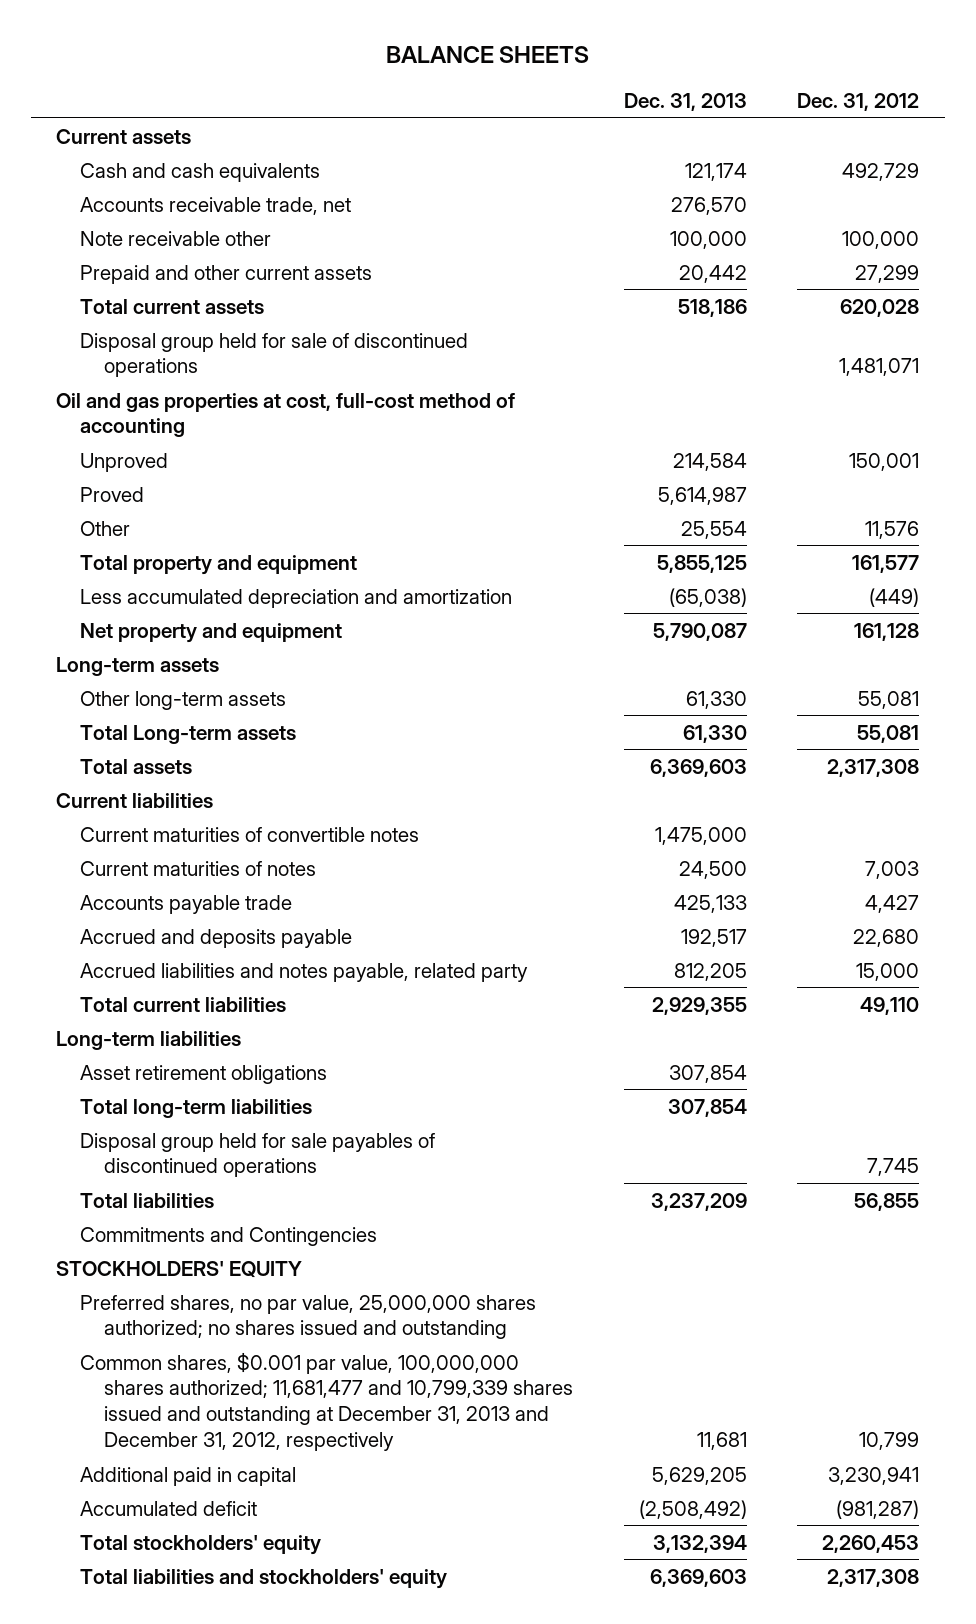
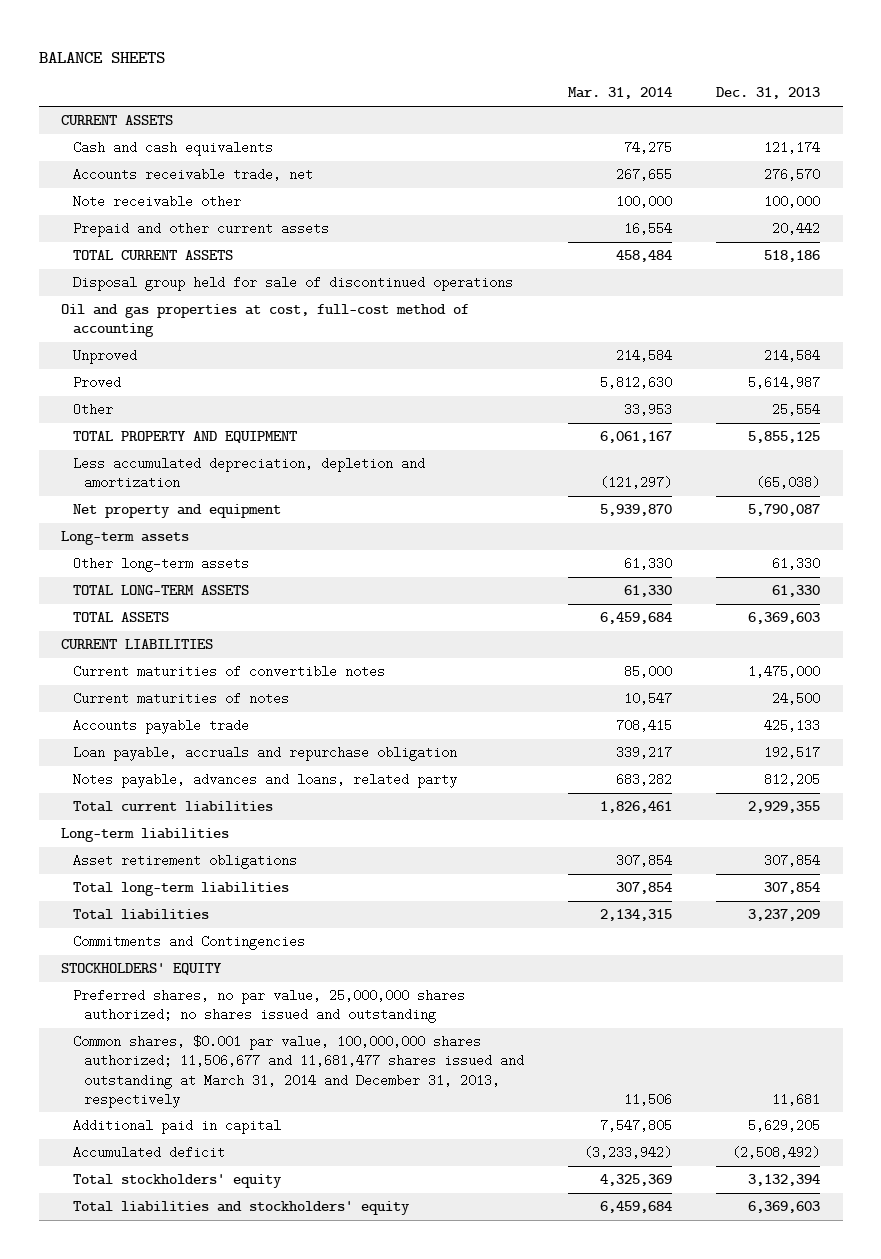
- | Dec. 31, 2013 | Dec. 31, 2012
+ | Mar. 31, 2014 | Dec. 31, 2013
- Current assets
+ CURRENT ASSETS
- Total current assets | 518,186 | 620,028
+ TOTAL CURRENT ASSETS | 458,484 | 518,186
- Total property and equipment | 5,855,125 | 161,577
- Less accumulated depreciation and amortization | (65,038) | (449)
+ TOTAL PROPERTY AND EQUIPMENT | 6,061,167 | 5,855,125
+ Less accumulated depreciation, depletion and amortization | (121,297) | (65,038)
- Total Long-term assets | 61,330 | 55,081
- Total assets | 6,369,603 | 2,317,308
- Current liabilities
+ TOTAL LONG-TERM ASSETS | 61,330 | 61,330
+ TOTAL ASSETS | 6,459,684 | 6,369,603
+ CURRENT LIABILITIES
- Accrued and deposits payable | 192,517 | 22,680
- Accrued liabilities and notes payable, related party | 812,205 | 15,000
+ Loan payable, accruals and repurchase obligation | 339,217 | 192,517
+ Notes payable, advances and loans, related party | 683,282 | 812,205
- Disposal group held for sale payables of discontinued operations | | 7,745
- Common shares, $0.001 par value, 100,000,000 shares authorized; 11,681,477 and 10,799,339 shares issued and outstanding at December 31, 2013 and December 31, 2012, respectively | 11,681 | 10,799
+ Common shares, $0.001 par value, 100,000,000 shares authorized; 11,506,677 and 11,681,477 shares issued and outstanding at March 31, 2014 and December 31, 2013, respectively | 11,506 | 11,681

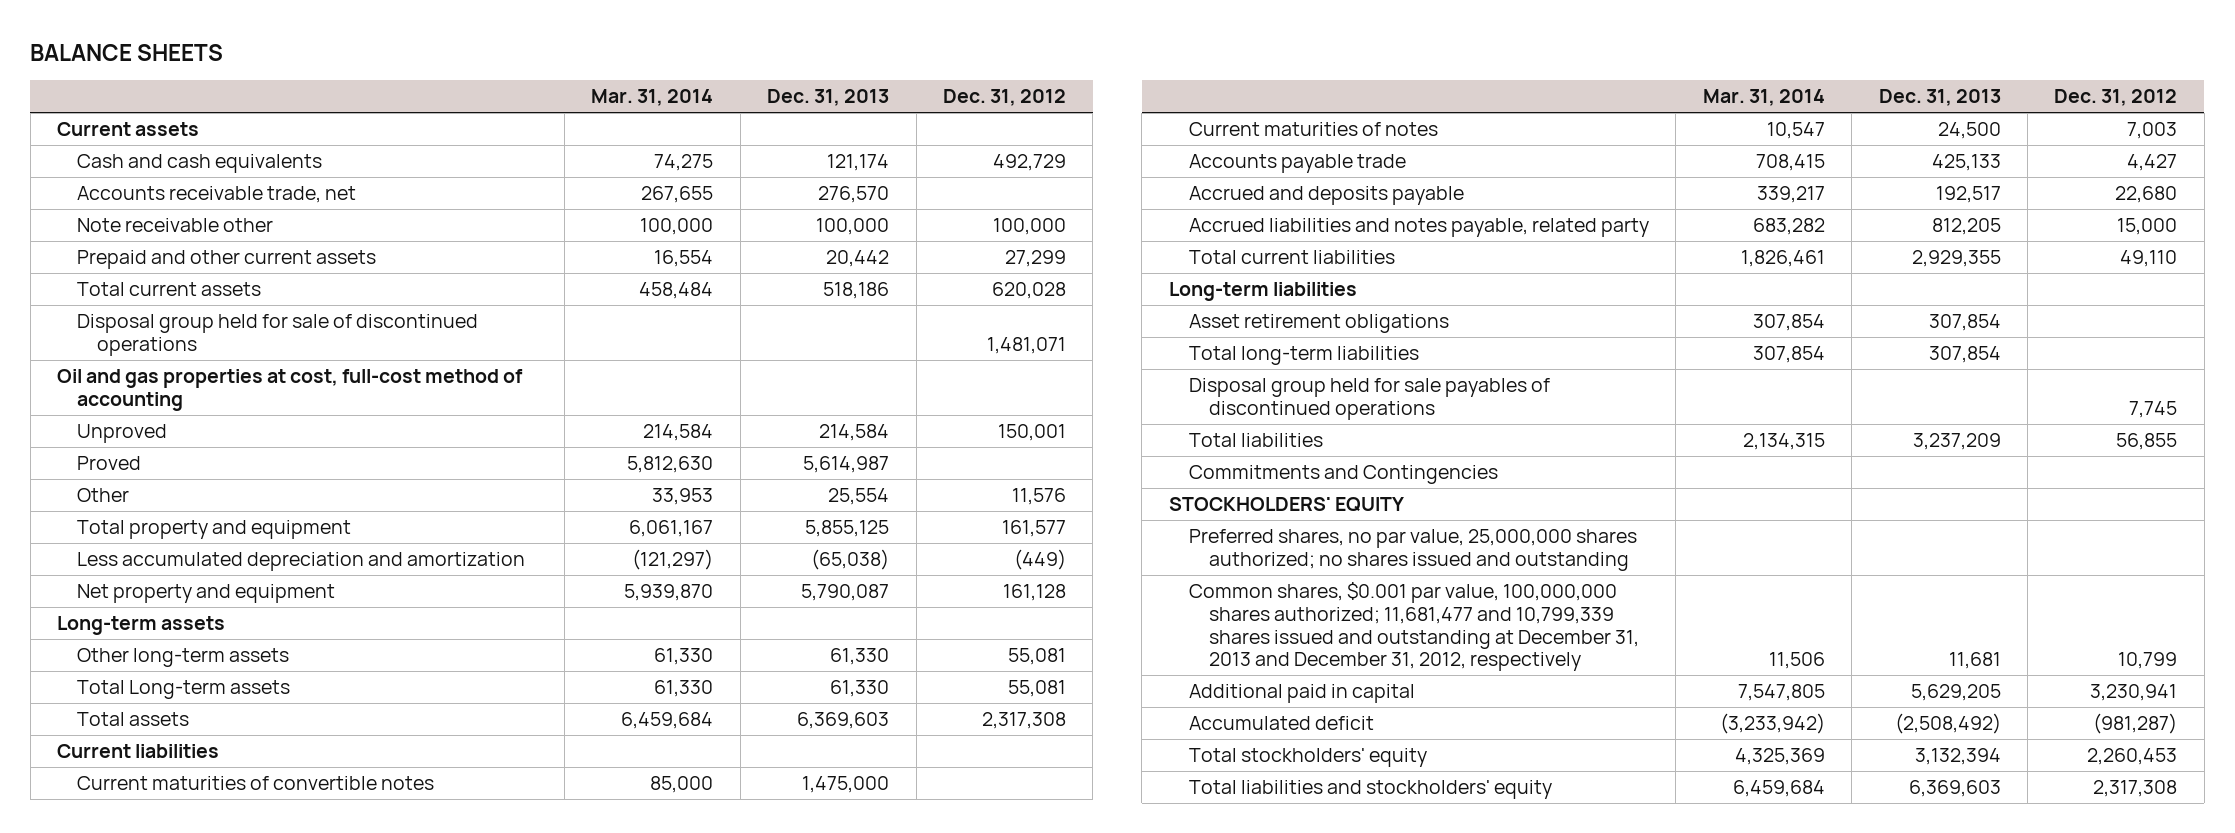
- | Mar. 31, 2014 | Dec. 31, 2013
+ | Mar. 31, 2014 | Dec. 31, 2013 | Dec. 31, 2012
- CURRENT ASSETS
+ Current assets
- TOTAL CURRENT ASSETS | 458,484 | 518,186
+ Total current assets | 458,484 | 518,186 | 620,028
- TOTAL PROPERTY AND EQUIPMENT | 6,061,167 | 5,855,125
- Less accumulated depreciation, depletion and amortization | (121,297) | (65,038)
+ Total property and equipment | 6,061,167 | 5,855,125 | 161,577
+ Less accumulated depreciation and amortization | (121,297) | (65,038) | (449)
- TOTAL LONG-TERM ASSETS | 61,330 | 61,330
- TOTAL ASSETS | 6,459,684 | 6,369,603
- CURRENT LIABILITIES
+ Total Long-term assets | 61,330 | 61,330 | 55,081
+ Total assets | 6,459,684 | 6,369,603 | 2,317,308
+ Current liabilities
- Loan payable, accruals and repurchase obligation | 339,217 | 192,517
- Notes payable, advances and loans, related party | 683,282 | 812,205
+ Accrued and deposits payable | 339,217 | 192,517 | 22,680
+ Accrued liabilities and notes payable, related party | 683,282 | 812,205 | 15,000
+ Disposal group held for sale payables of discontinued operations | | | 7,745
- Common shares, $0.001 par value, 100,000,000 shares authorized; 11,506,677 and 11,681,477 shares issued and outstanding at March 31, 2014 and December 31, 2013, respectively | 11,506 | 11,681
+ Common shares, $0.001 par value, 100,000,000 shares authorized; 11,681,477 and 10,799,339 shares issued and outstanding at December 31, 2013 and December 31, 2012, respectively | 11,506 | 11,681 | 10,799

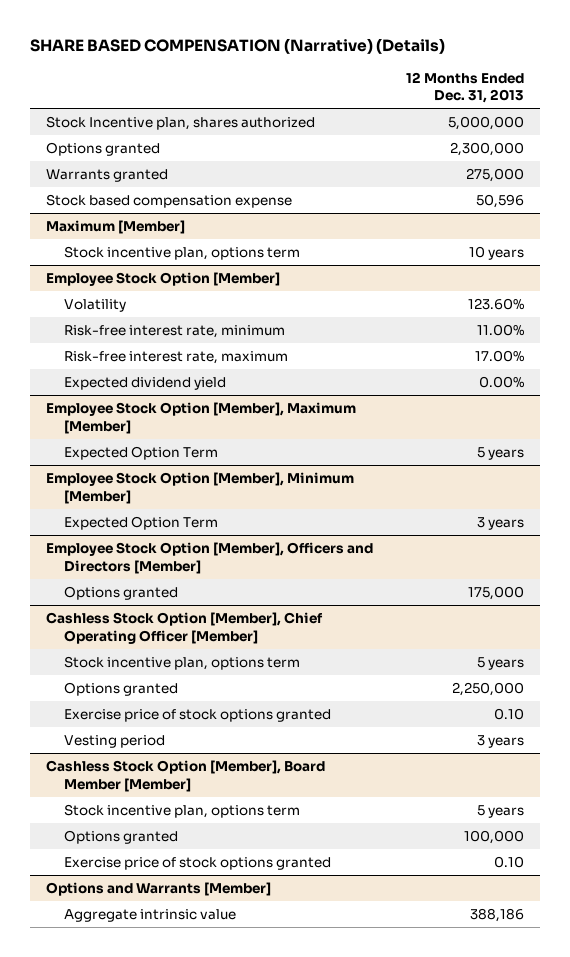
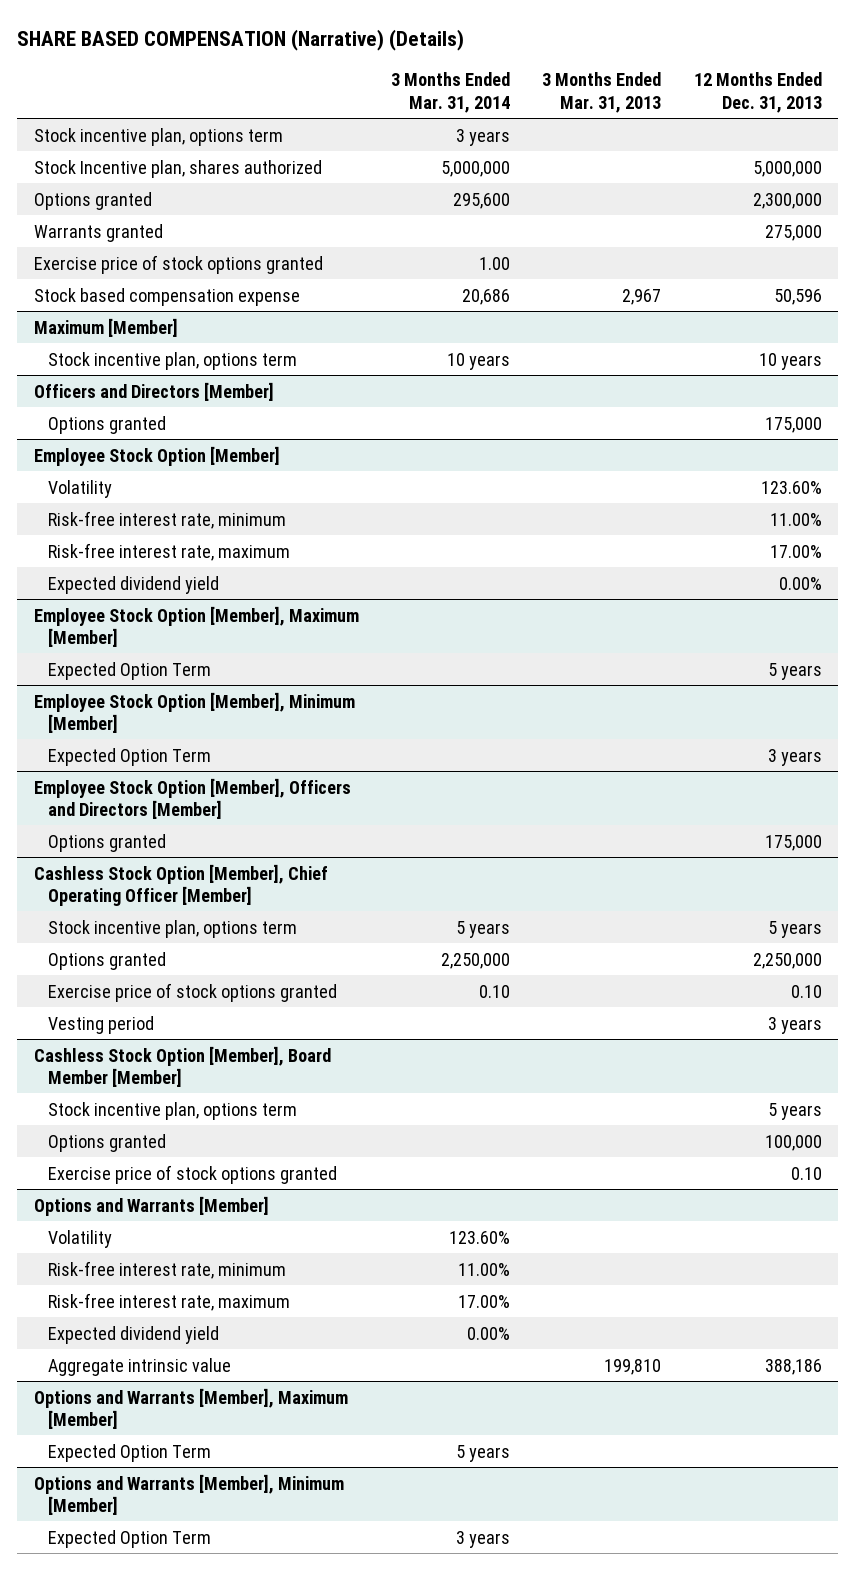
- | 12 Months Ended Dec. 31, 2013
+ | 3 Months Ended Mar. 31, 2014 | 3 Months Ended Mar. 31, 2013 | 12 Months Ended Dec. 31, 2013
+ Stock incentive plan, options term | 3 years | |
+ Exercise price of stock options granted | 1.00 | |
+ Officers and Directors [Member]
+ Options granted | | | 175,000
@ Options and Warrants [Member]
+ Volatility | 123.60% | |
+ Risk-free interest rate, minimum | 11.00% | |
+ Risk-free interest rate, maximum | 17.00% | |
+ Expected dividend yield | 0.00% | |
+ Options and Warrants [Member], Maximum [Member]
+ Expected Option Term | 5 years | |
+ Options and Warrants [Member], Minimum [Member]
+ Expected Option Term | 3 years | |

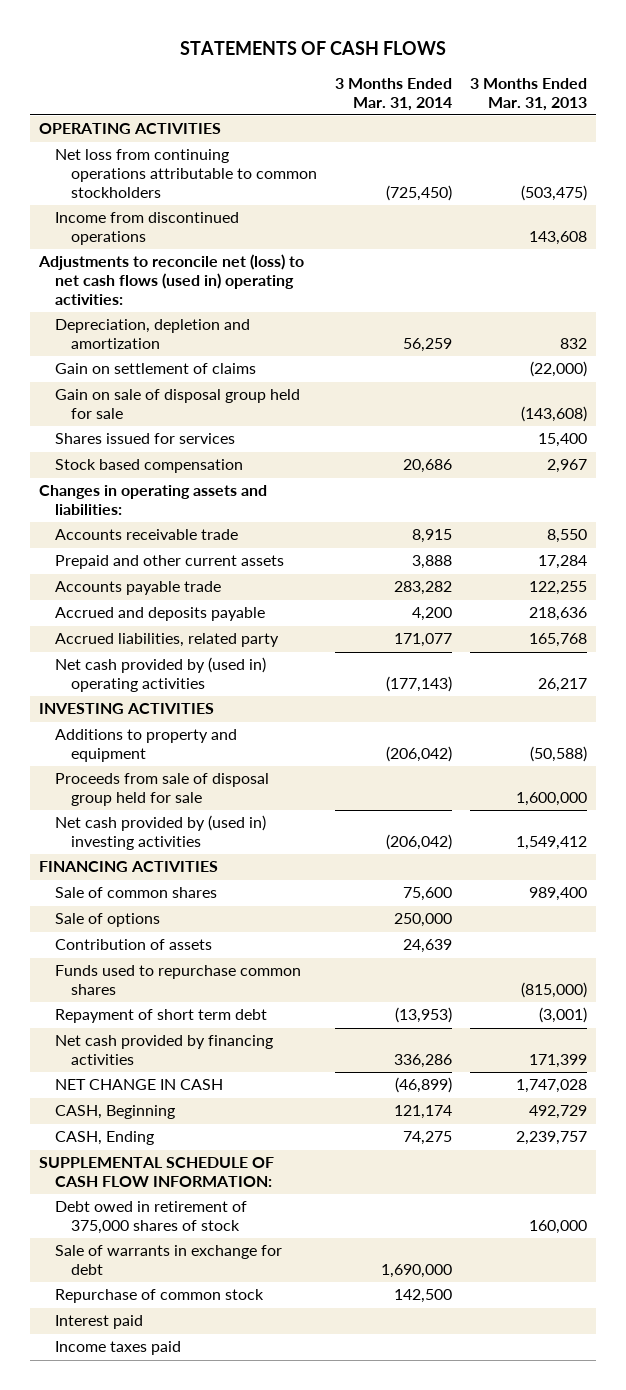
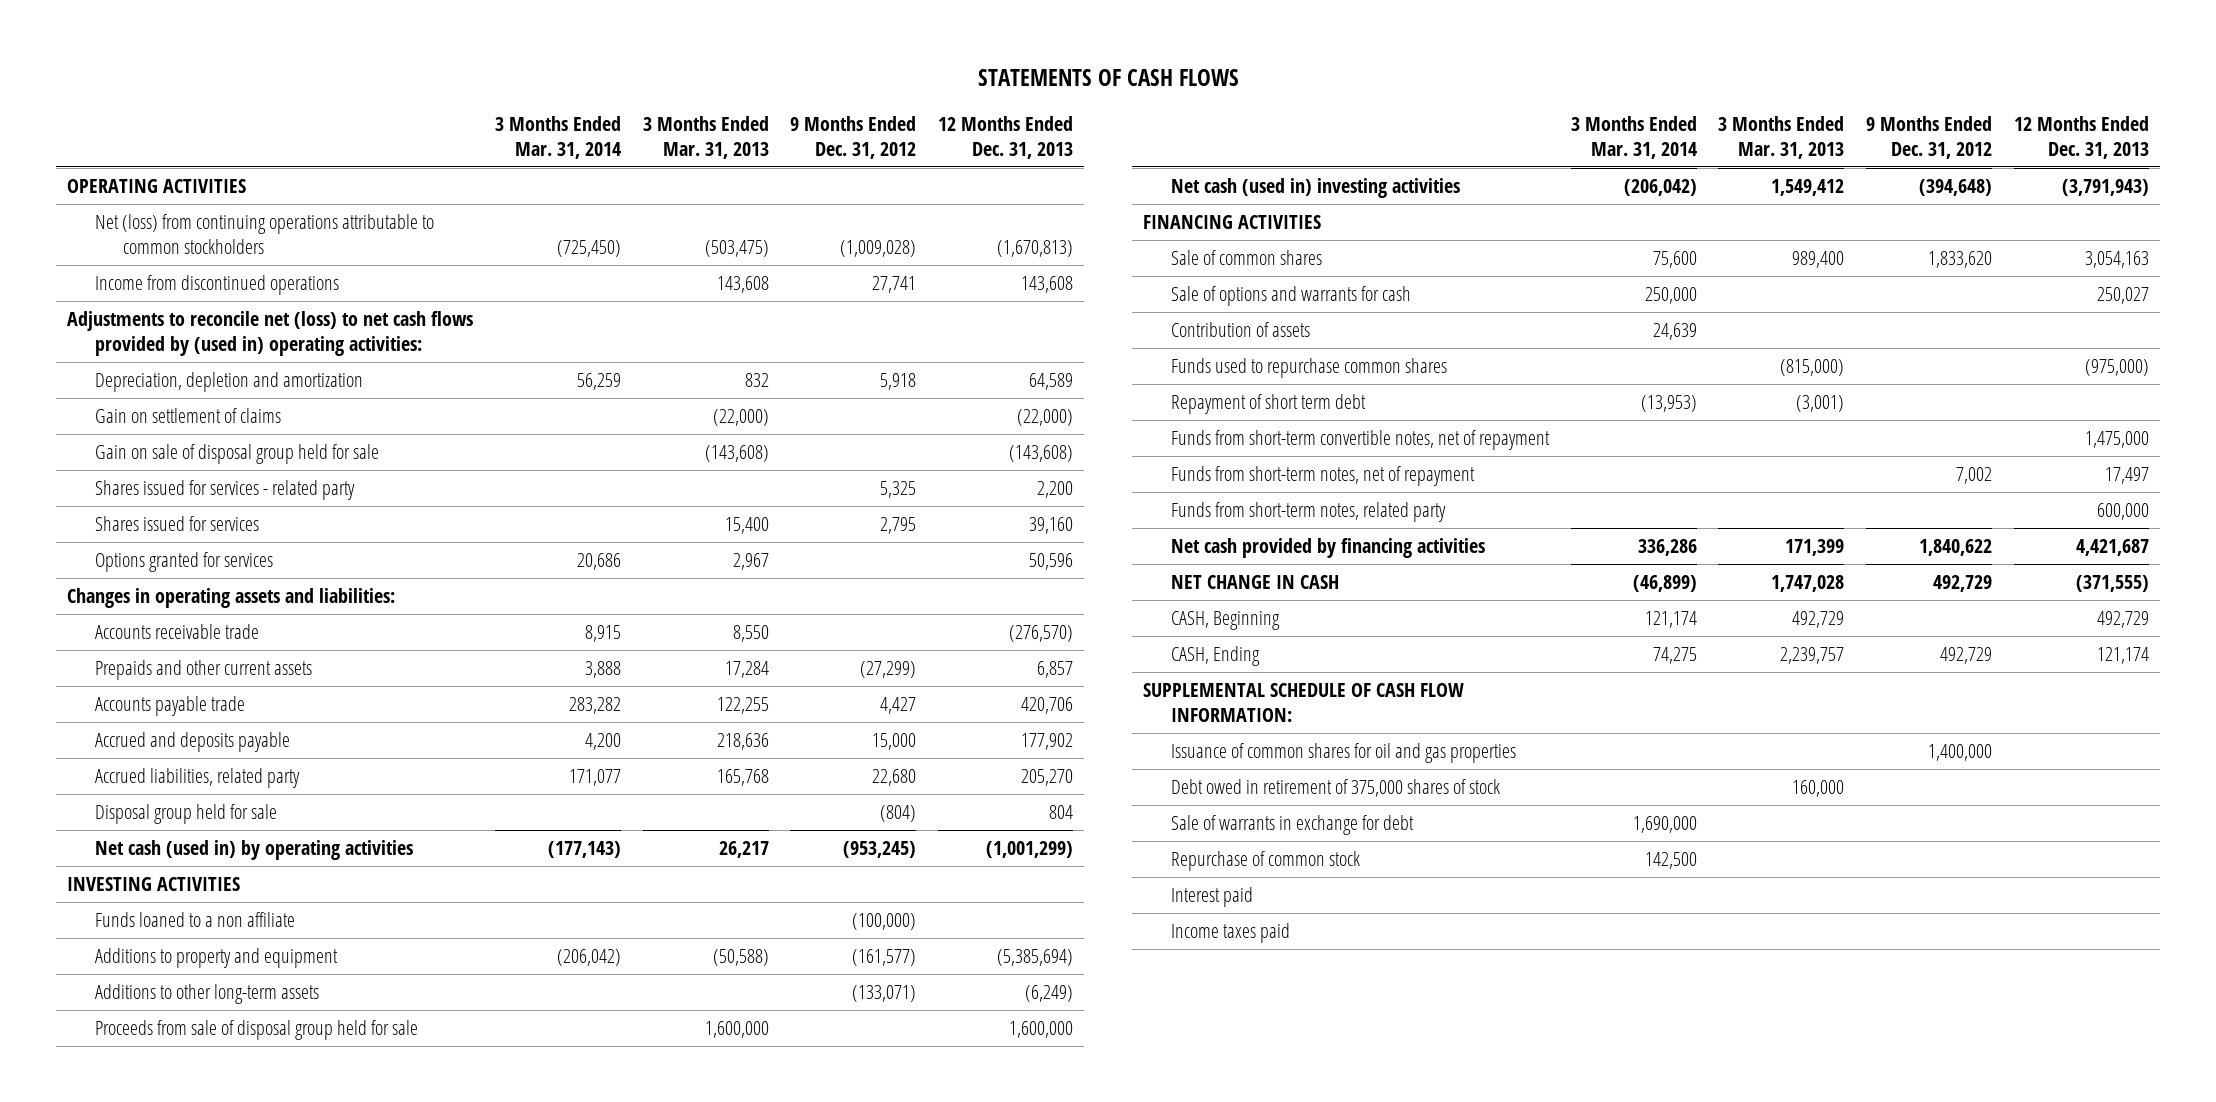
- | 3 Months Ended Mar. 31, 2014 | 3 Months Ended Mar. 31, 2013
+ | 3 Months Ended Mar. 31, 2014 | 3 Months Ended Mar. 31, 2013 | 9 Months Ended Dec. 31, 2012 | 12 Months Ended Dec. 31, 2013
- Net loss from continuing operations attributable to common stockholders | (725,450) | (503,475)
+ Net (loss) from continuing operations attributable to common stockholders | (725,450) | (503,475) | (1,009,028) | (1,670,813)
- Adjustments to reconcile net (loss) to net cash flows (used in) operating activities:
+ Adjustments to reconcile net (loss) to net cash flows provided by (used in) operating activities:
+ Shares issued for services - related party | | | 5,325 | 2,200
- Stock based compensation | 20,686 | 2,967
+ Options granted for services | 20,686 | 2,967 | | 50,596
- Prepaid and other current assets | 3,888 | 17,284
+ Prepaids and other current assets | 3,888 | 17,284 | (27,299) | 6,857
- Net cash provided by (used in) operating activities | (177,143) | 26,217
+ Disposal group held for sale | | | (804) | 804
+ Net cash (used in) by operating activities | (177,143) | 26,217 | (953,245) | (1,001,299)
+ Funds loaned to a non affiliate | | | (100,000) |
+ Additions to other long-term assets | | | (133,071) | (6,249)
- Net cash provided by (used in) investing activities | (206,042) | 1,549,412
+ Net cash (used in) investing activities | (206,042) | 1,549,412 | (394,648) | (3,791,943)
- Sale of options | 250,000 |
+ Sale of options and warrants for cash | 250,000 | | | 250,027
+ Funds from short-term convertible notes, net of repayment | | | | 1,475,000
+ Funds from short-term notes, net of repayment | | | 7,002 | 17,497
+ Funds from short-term notes, related party | | | | 600,000
+ Issuance of common shares for oil and gas properties | | | 1,400,000 |

